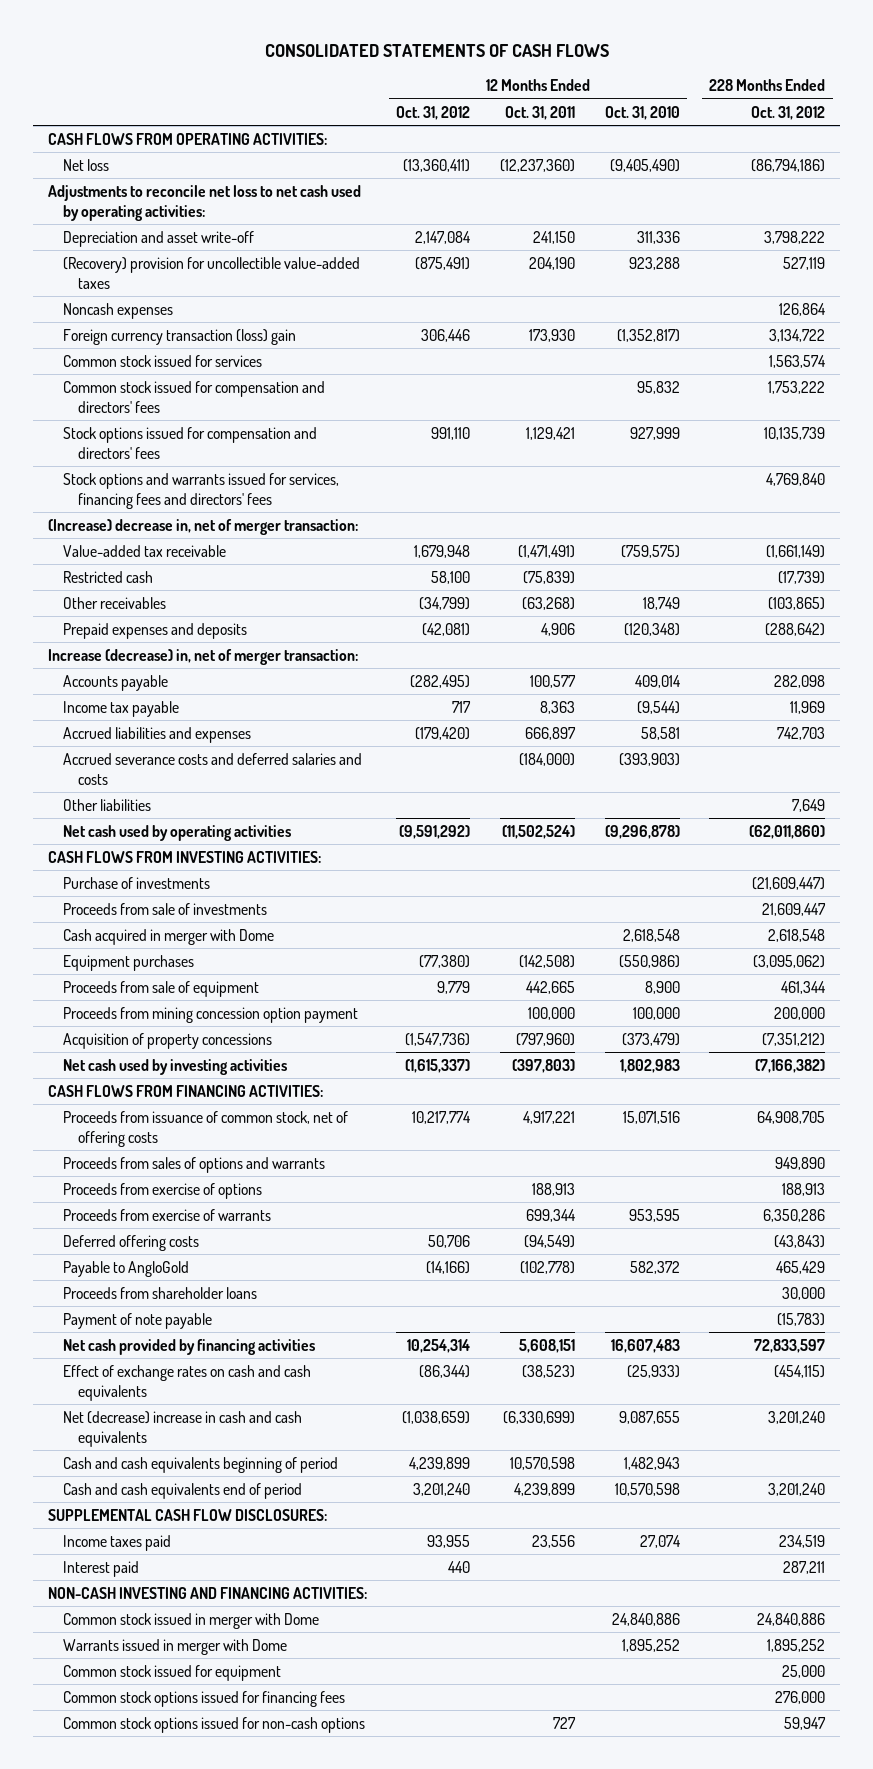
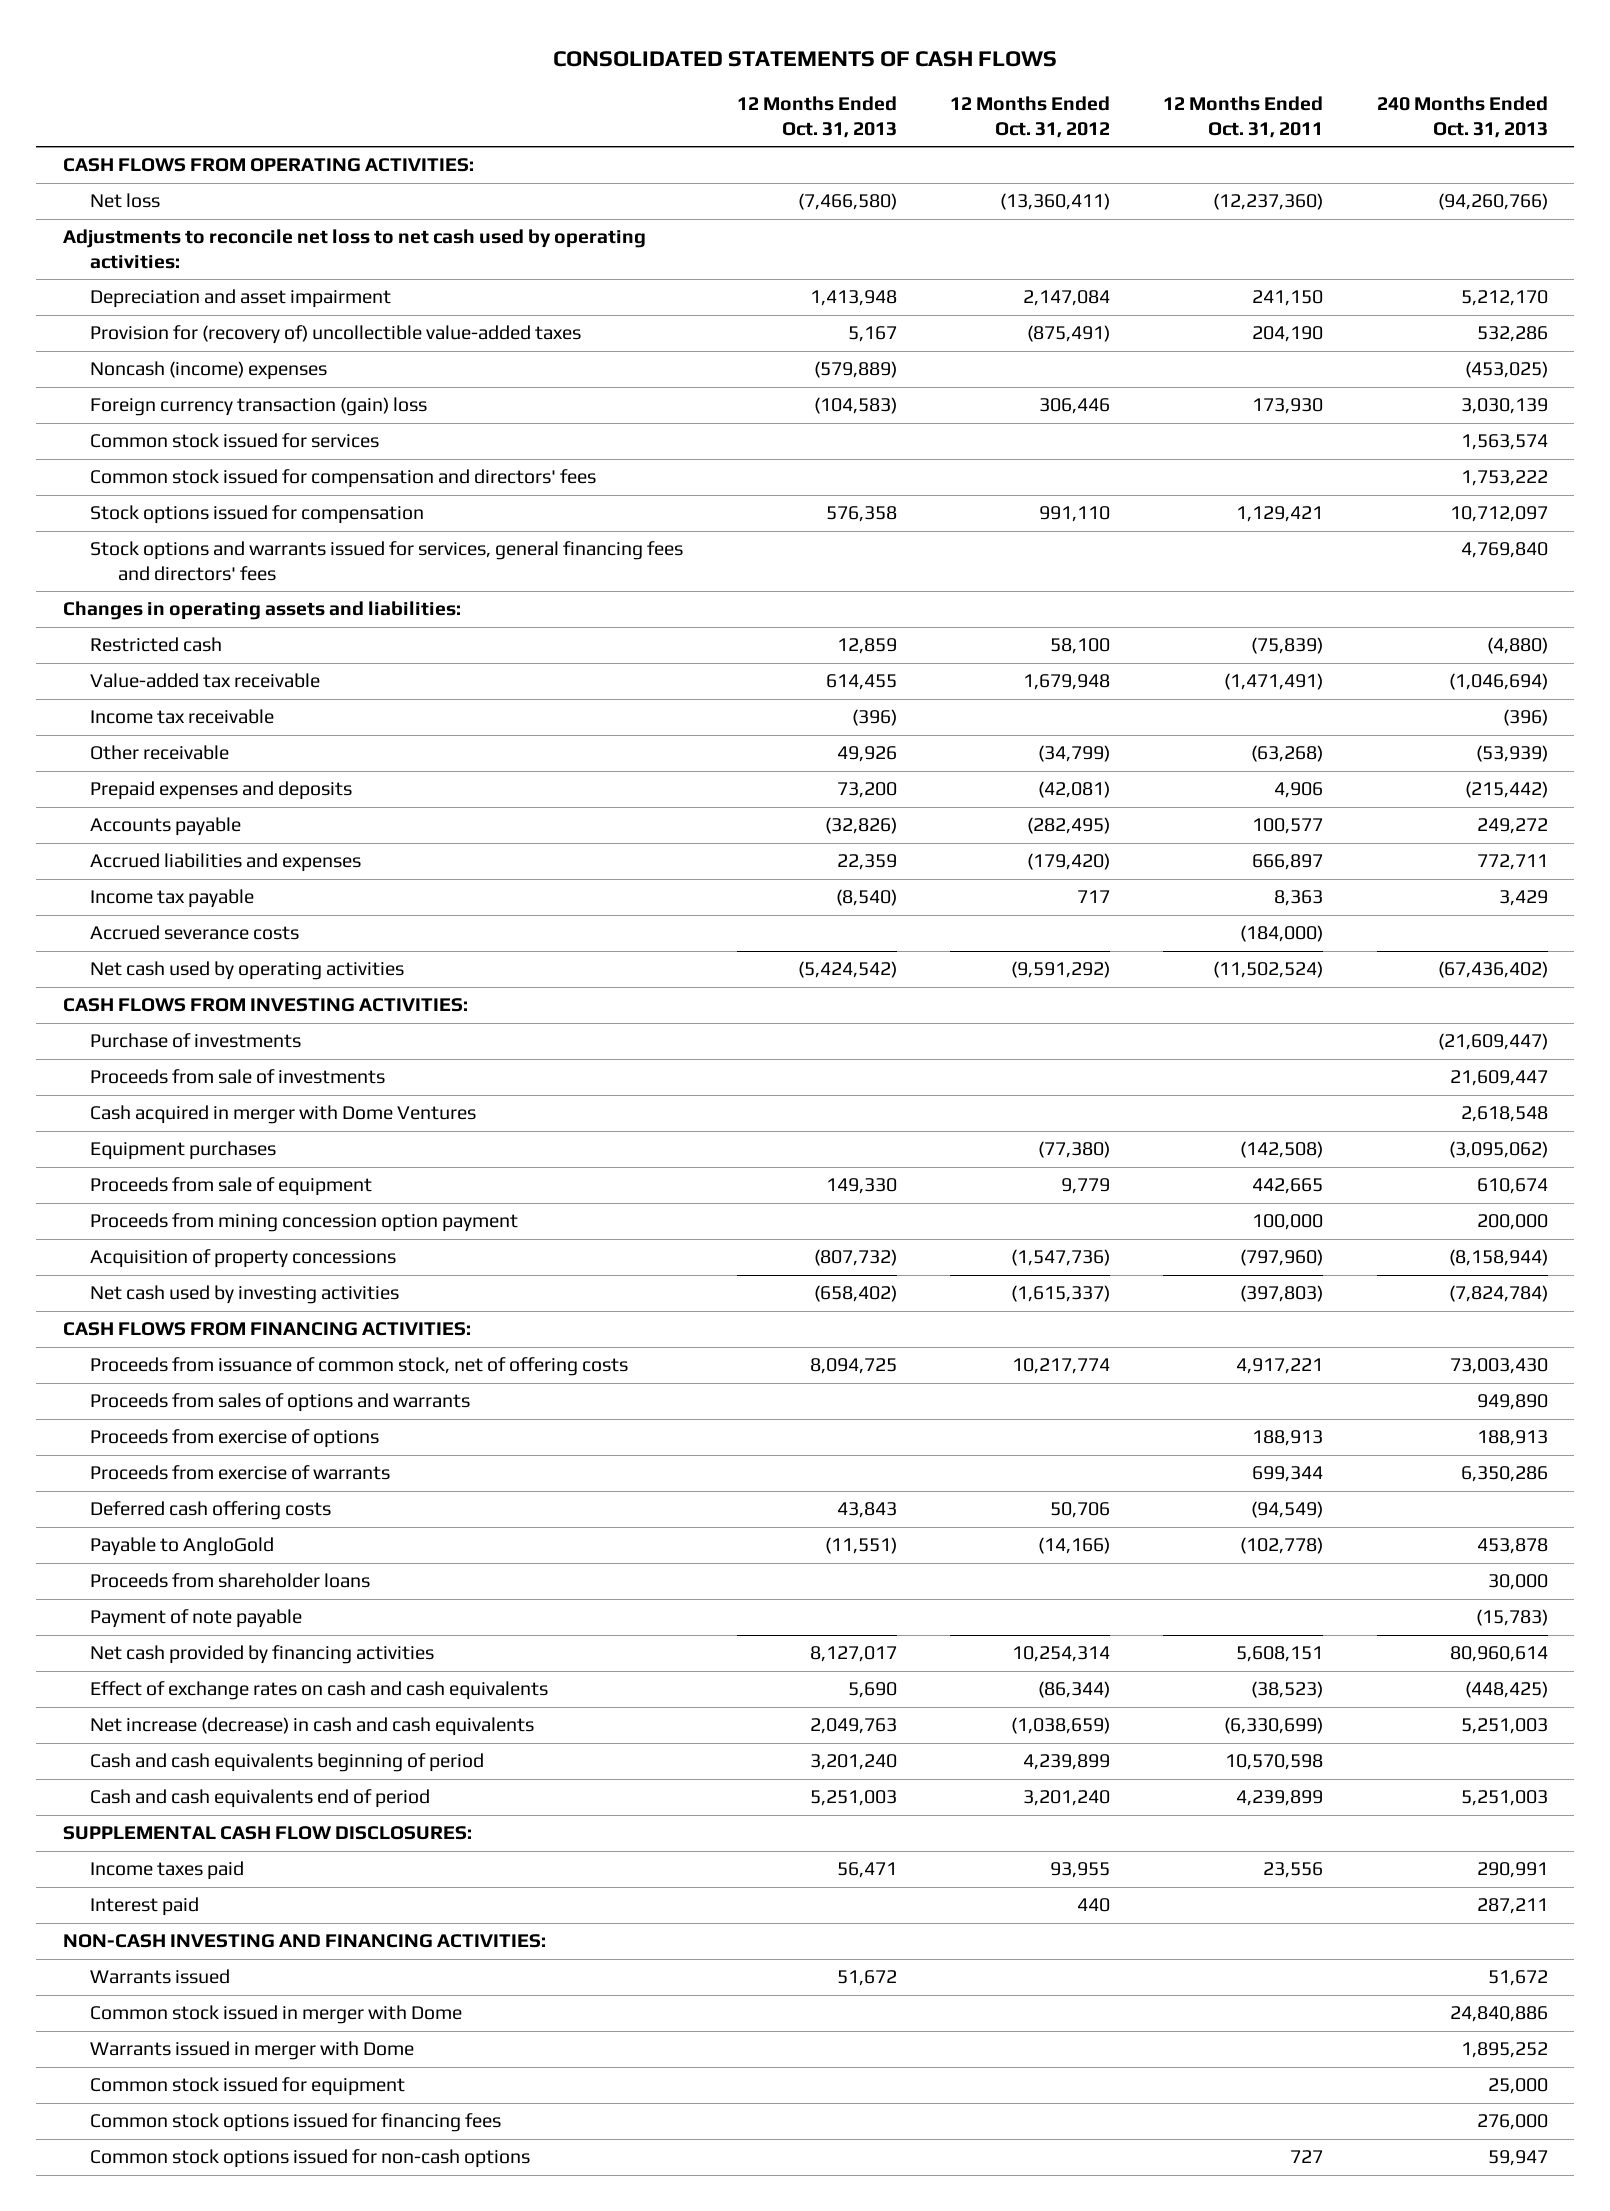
- | 12 Months Ended Oct. 31, 2012 | 12 Months Ended Oct. 31, 2011 | 12 Months Ended Oct. 31, 2010 | 228 Months Ended Oct. 31, 2012
+ | 12 Months Ended Oct. 31, 2013 | 12 Months Ended Oct. 31, 2012 | 12 Months Ended Oct. 31, 2011 | 240 Months Ended Oct. 31, 2013
- Depreciation and asset write-off | 2,147,084 | 241,150 | 311,336 | 3,798,222
- (Recovery) provision for uncollectible value-added taxes | (875,491) | 204,190 | 923,288 | 527,119
- Noncash expenses | | | | 126,864
- Foreign currency transaction (loss) gain | 306,446 | 173,930 | (1,352,817) | 3,134,722
+ Depreciation and asset impairment | 1,413,948 | 2,147,084 | 241,150 | 5,212,170
+ Provision for (recovery of) uncollectible value-added taxes | 5,167 | (875,491) | 204,190 | 532,286
+ Noncash (income) expenses | (579,889) | | | (453,025)
+ Foreign currency transaction (gain) loss | (104,583) | 306,446 | 173,930 | 3,030,139
- Stock options issued for compensation and directors' fees | 991,110 | 1,129,421 | 927,999 | 10,135,739
- Stock options and warrants issued for services, financing fees and directors' fees | | | | 4,769,840
- (Increase) decrease in, net of merger transaction:
+ Stock options issued for compensation | 576,358 | 991,110 | 1,129,421 | 10,712,097
+ Stock options and warrants issued for services, general financing fees and directors' fees | | | | 4,769,840
+ Changes in operating assets and liabilities:
- Other receivables | (34,799) | (63,268) | 18,749 | (103,865)
moved down: Value-added tax receivable | 614,455 | 1,679,948 | (1,471,491) | (1,046,694)
+ Income tax receivable | (396) | | | (396)
+ Other receivable | 49,926 | (34,799) | (63,268) | (53,939)
- Increase (decrease) in, net of merger transaction:
- Accrued severance costs and deferred salaries and costs | | (184,000) | (393,903) |
- Other liabilities | | | | 7,649
moved down: Income tax payable | (8,540) | 717 | 8,363 | 3,429
+ Accrued severance costs | | | (184,000) |
- Cash acquired in merger with Dome | | | 2,618,548 | 2,618,548
+ Cash acquired in merger with Dome Ventures | | | | 2,618,548
- Deferred offering costs | 50,706 | (94,549) | | (43,843)
+ Deferred cash offering costs | 43,843 | 50,706 | (94,549) |
- Net (decrease) increase in cash and cash equivalents | (1,038,659) | (6,330,699) | 9,087,655 | 3,201,240
+ Net increase (decrease) in cash and cash equivalents | 2,049,763 | (1,038,659) | (6,330,699) | 5,251,003
+ Warrants issued | 51,672 | | | 51,672

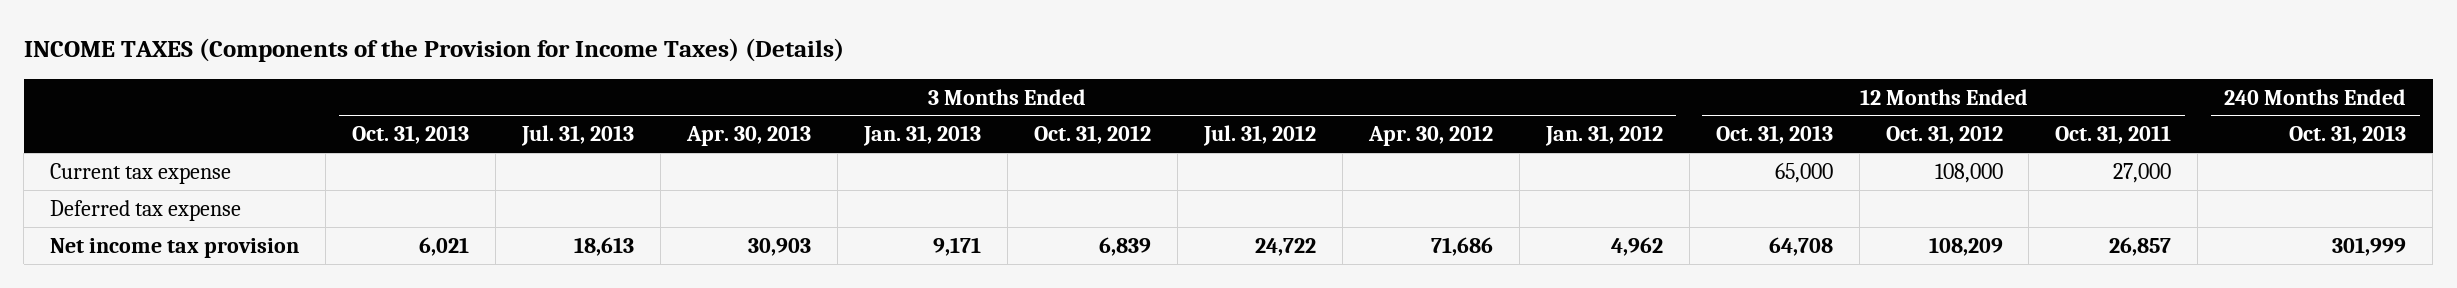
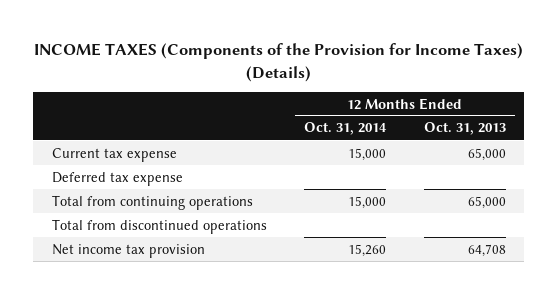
- | 3 Months Ended Oct. 31, 2013 | 3 Months Ended Jul. 31, 2013 | 3 Months Ended Apr. 30, 2013 | 3 Months Ended Jan. 31, 2013 | 3 Months Ended Oct. 31, 2012 | 3 Months Ended Jul. 31, 2012 | 3 Months Ended Apr. 30, 2012 | 3 Months Ended Jan. 31, 2012 | 12 Months Ended Oct. 31, 2013 | 12 Months Ended Oct. 31, 2012 | 12 Months Ended Oct. 31, 2011 | 240 Months Ended Oct. 31, 2013
+ | 12 Months Ended Oct. 31, 2014 | 12 Months Ended Oct. 31, 2013
+ Total from continuing operations | 15,000 | 65,000
+ Total from discontinued operations

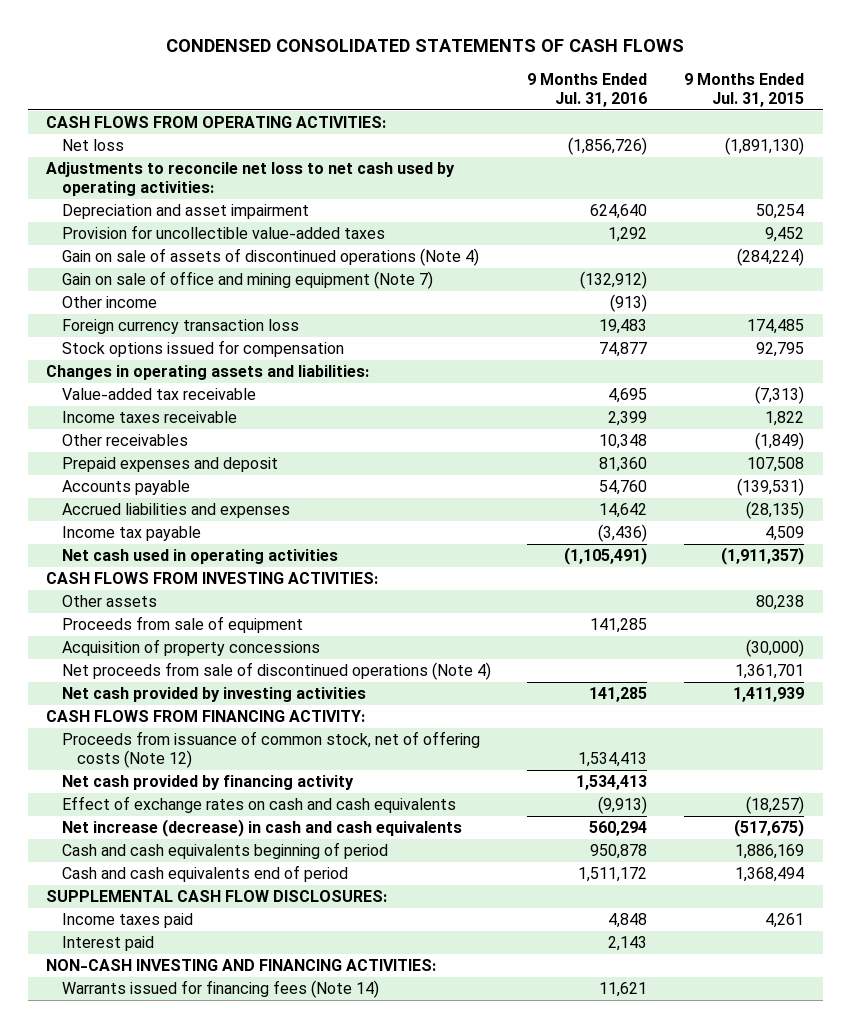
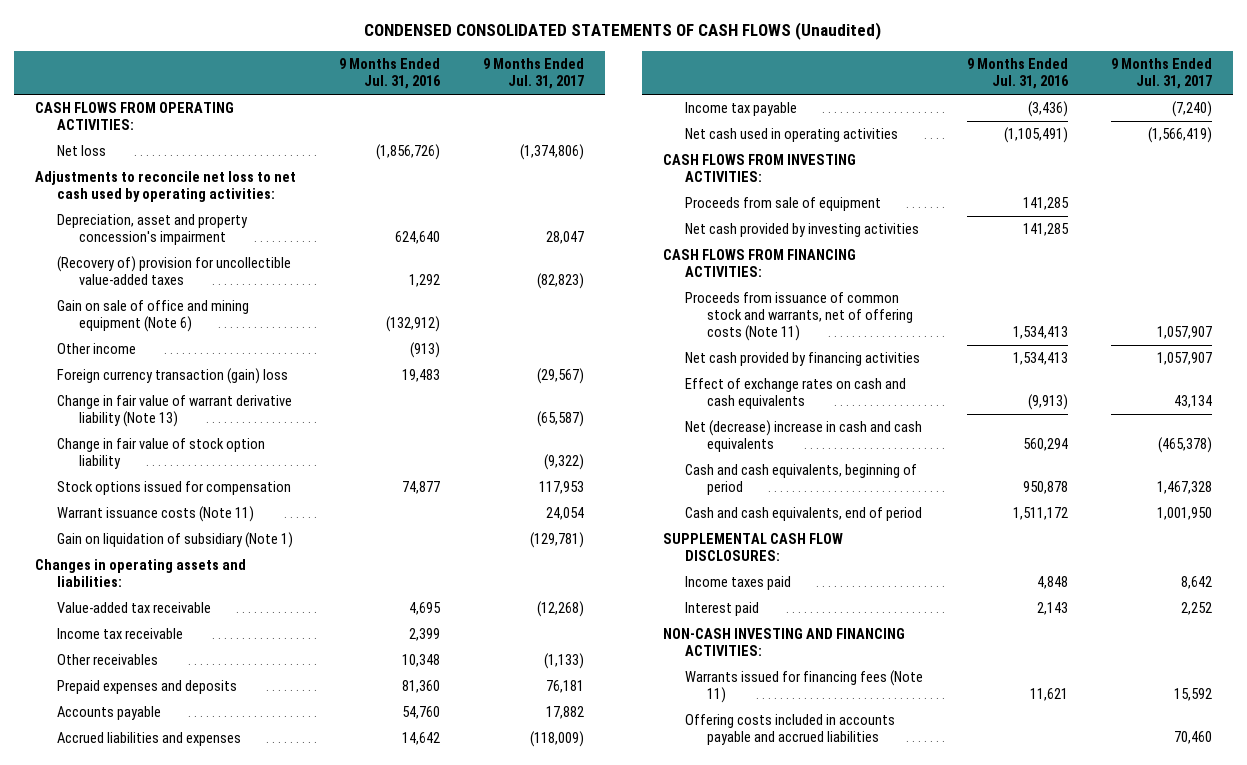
- CONDENSED CONSOLIDATED STATEMENTS OF CASH FLOWS
+ CONDENSED CONSOLIDATED STATEMENTS OF CASH FLOWS (Unaudited)
- | 9 Months Ended Jul. 31, 2016 | 9 Months Ended Jul. 31, 2015
+ | 9 Months Ended Jul. 31, 2016 | 9 Months Ended Jul. 31, 2017
- Depreciation and asset impairment | 624,640 | 50,254
- Provision for uncollectible value-added taxes | 1,292 | 9,452
- Gain on sale of assets of discontinued operations (Note 4) | | (284,224)
- Gain on sale of office and mining equipment (Note 7) | (132,912) |
+ Depreciation, asset and property concession's impairment | 624,640 | 28,047
+ (Recovery of) provision for uncollectible value-added taxes | 1,292 | (82,823)
+ Gain on sale of office and mining equipment (Note 6) | (132,912) |
- Foreign currency transaction loss | 19,483 | 174,485
+ Foreign currency transaction (gain) loss | 19,483 | (29,567)
+ Change in fair value of warrant derivative liability (Note 13) | | (65,587)
+ Change in fair value of stock option liability | | (9,322)
+ Warrant issuance costs (Note 11) | | 24,054
+ Gain on liquidation of subsidiary (Note 1) | | (129,781)
- Income taxes receivable | 2,399 | 1,822
+ Income tax receivable | 2,399 |
- Prepaid expenses and deposit | 81,360 | 107,508
+ Prepaid expenses and deposits | 81,360 | 76,181
- Other assets | | 80,238
- Acquisition of property concessions | | (30,000)
- Net proceeds from sale of discontinued operations (Note 4) | | 1,361,701
- CASH FLOWS FROM FINANCING ACTIVITY:
- Proceeds from issuance of common stock, net of offering costs (Note 12) | 1,534,413 |
- Net cash provided by financing activity | 1,534,413 |
+ CASH FLOWS FROM FINANCING ACTIVITIES:
+ Proceeds from issuance of common stock and warrants, net of offering costs (Note 11) | 1,534,413 | 1,057,907
+ Net cash provided by financing activities | 1,534,413 | 1,057,907
- Net increase (decrease) in cash and cash equivalents | 560,294 | (517,675)
- Cash and cash equivalents beginning of period | 950,878 | 1,886,169
- Cash and cash equivalents end of period | 1,511,172 | 1,368,494
+ Net (decrease) increase in cash and cash equivalents | 560,294 | (465,378)
+ Cash and cash equivalents, beginning of period | 950,878 | 1,467,328
+ Cash and cash equivalents, end of period | 1,511,172 | 1,001,950
- Warrants issued for financing fees (Note 14) | 11,621 |
+ Warrants issued for financing fees (Note 11) | 11,621 | 15,592
+ Offering costs included in accounts payable and accrued liabilities | | 70,460

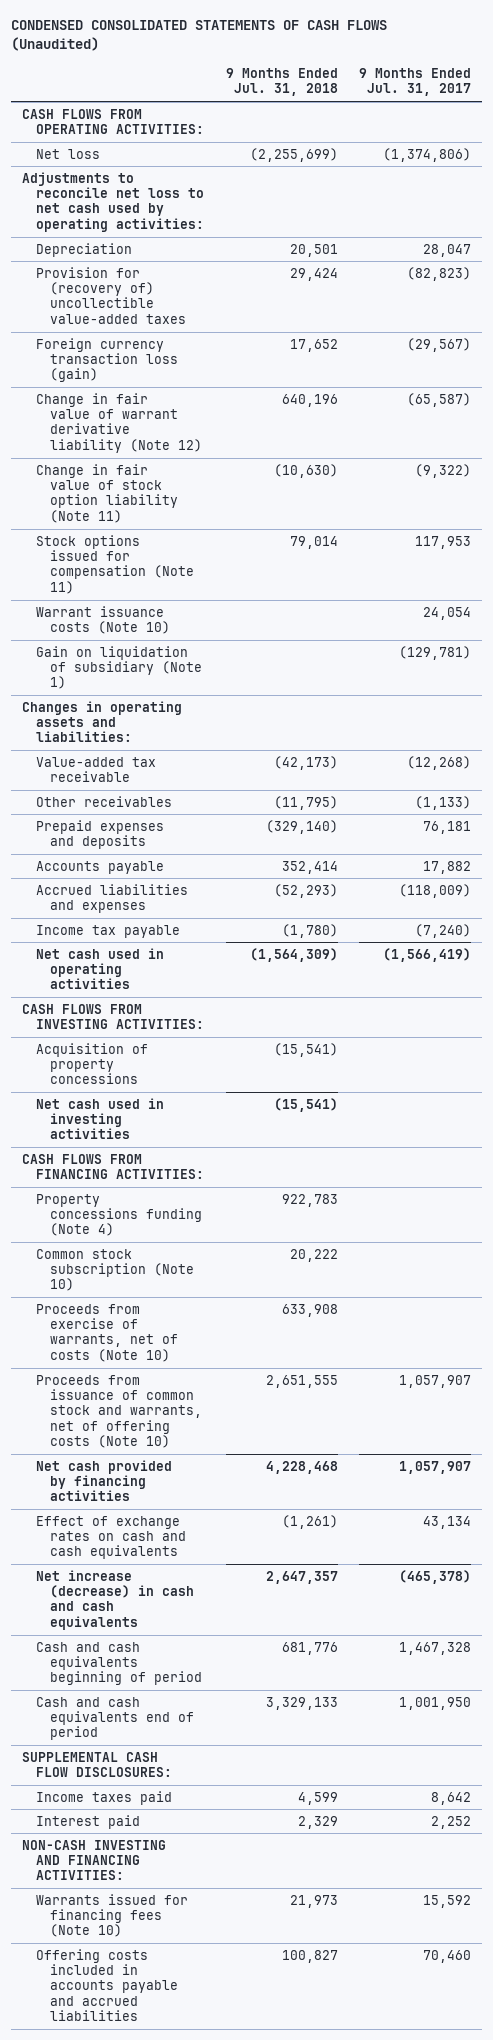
- | 9 Months Ended Jul. 31, 2016 | 9 Months Ended Jul. 31, 2017
+ | 9 Months Ended Jul. 31, 2018 | 9 Months Ended Jul. 31, 2017
- Depreciation, asset and property concession's impairment | 624,640 | 28,047
- (Recovery of) provision for uncollectible value-added taxes | 1,292 | (82,823)
- Gain on sale of office and mining equipment (Note 6) | (132,912) |
- Other income | (913) |
- Foreign currency transaction (gain) loss | 19,483 | (29,567)
- Change in fair value of warrant derivative liability (Note 13) | | (65,587)
- Change in fair value of stock option liability | | (9,322)
- Stock options issued for compensation | 74,877 | 117,953
- Warrant issuance costs (Note 11) | | 24,054
+ Depreciation | 20,501 | 28,047
+ Provision for (recovery of) uncollectible value-added taxes | 29,424 | (82,823)
+ Foreign currency transaction loss (gain) | 17,652 | (29,567)
+ Change in fair value of warrant derivative liability (Note 12) | 640,196 | (65,587)
+ Change in fair value of stock option liability (Note 11) | (10,630) | (9,322)
+ Stock options issued for compensation (Note 11) | 79,014 | 117,953
+ Warrant issuance costs (Note 10) | | 24,054
- Income tax receivable | 2,399 |
- Proceeds from sale of equipment | 141,285 |
- Net cash provided by investing activities | 141,285 |
+ Acquisition of property concessions | (15,541) |
+ Net cash used in investing activities | (15,541) |
- Proceeds from issuance of common stock and warrants, net of offering costs (Note 11) | 1,534,413 | 1,057,907
+ Property concessions funding (Note 4) | 922,783 |
+ Common stock subscription (Note 10) | 20,222 |
+ Proceeds from exercise of warrants, net of costs (Note 10) | 633,908 |
+ Proceeds from issuance of common stock and warrants, net of offering costs (Note 10) | 2,651,555 | 1,057,907
- Net (decrease) increase in cash and cash equivalents | 560,294 | (465,378)
- Cash and cash equivalents, beginning of period | 950,878 | 1,467,328
- Cash and cash equivalents, end of period | 1,511,172 | 1,001,950
+ Net increase (decrease) in cash and cash equivalents | 2,647,357 | (465,378)
+ Cash and cash equivalents beginning of period | 681,776 | 1,467,328
+ Cash and cash equivalents end of period | 3,329,133 | 1,001,950
- Warrants issued for financing fees (Note 11) | 11,621 | 15,592
+ Warrants issued for financing fees (Note 10) | 21,973 | 15,592

